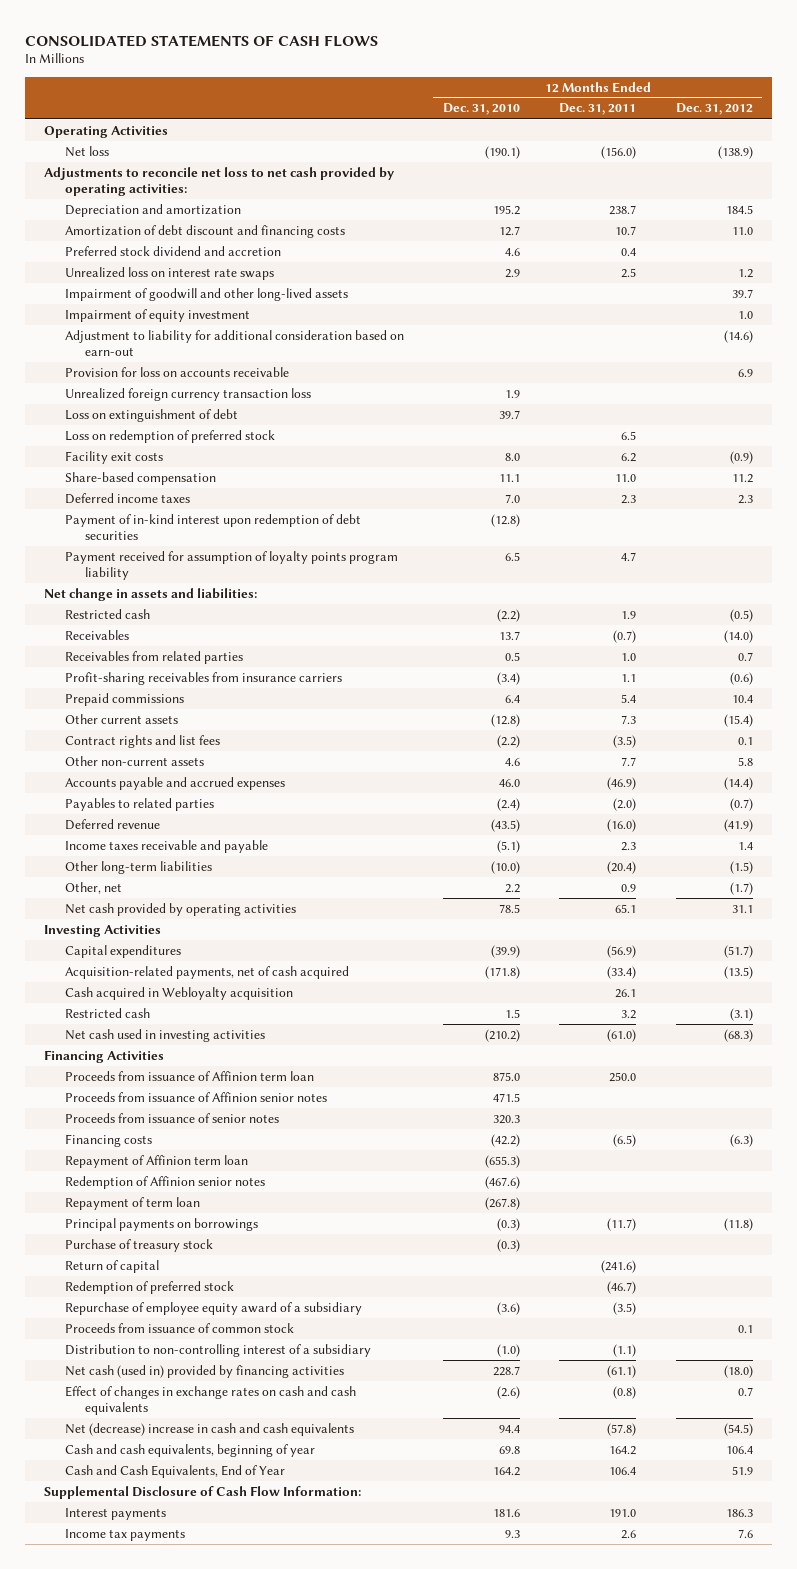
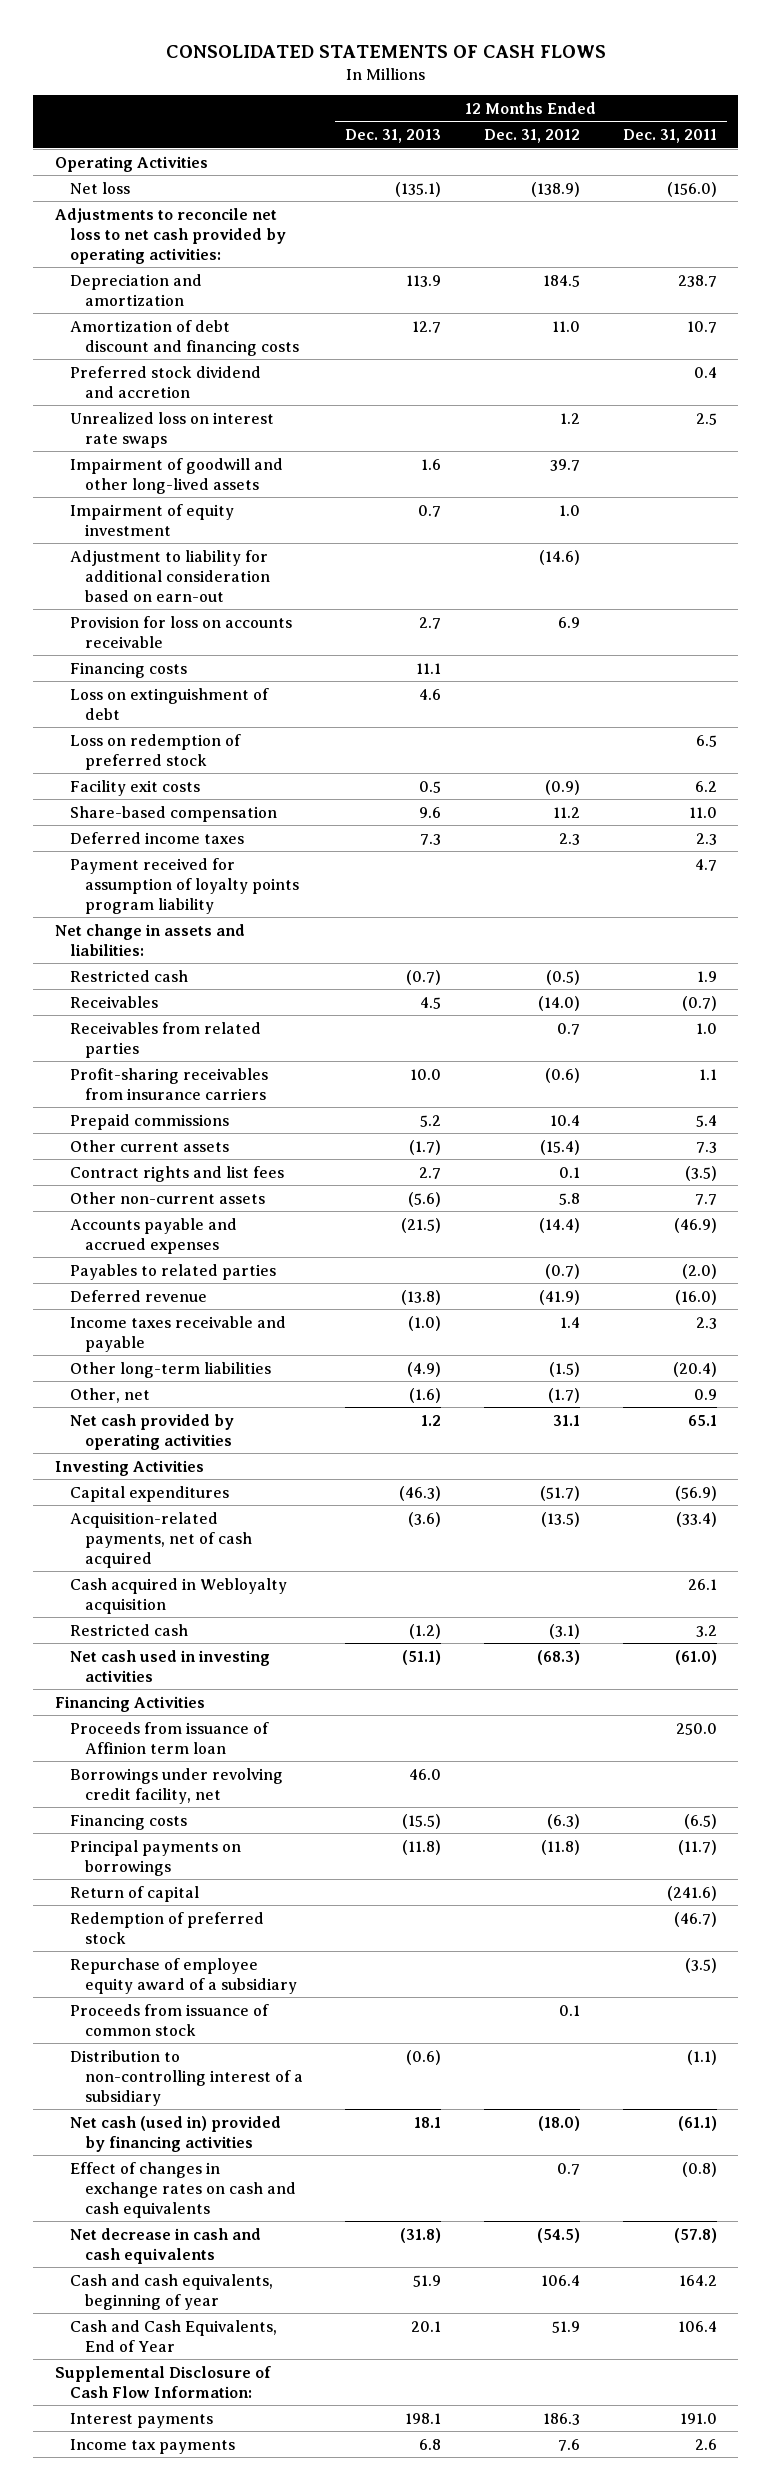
- | 12 Months Ended Dec. 31, 2010 | 12 Months Ended Dec. 31, 2011 | 12 Months Ended Dec. 31, 2012
+ | 12 Months Ended Dec. 31, 2013 | 12 Months Ended Dec. 31, 2012 | 12 Months Ended Dec. 31, 2011
- Unrealized foreign currency transaction loss | 1.9 | |
+ Financing costs | 11.1 | |
- Payment of in-kind interest upon redemption of debt securities | (12.8) | |
- Proceeds from issuance of Affinion senior notes | 471.5 | |
- Proceeds from issuance of senior notes | 320.3 | |
+ Borrowings under revolving credit facility, net | 46.0 | |
- Repayment of Affinion term loan | (655.3) | |
- Redemption of Affinion senior notes | (467.6) | |
- Repayment of term loan | (267.8) | |
- Purchase of treasury stock | (0.3) | |
- Net (decrease) increase in cash and cash equivalents | 94.4 | (57.8) | (54.5)
+ Net decrease in cash and cash equivalents | (31.8) | (54.5) | (57.8)

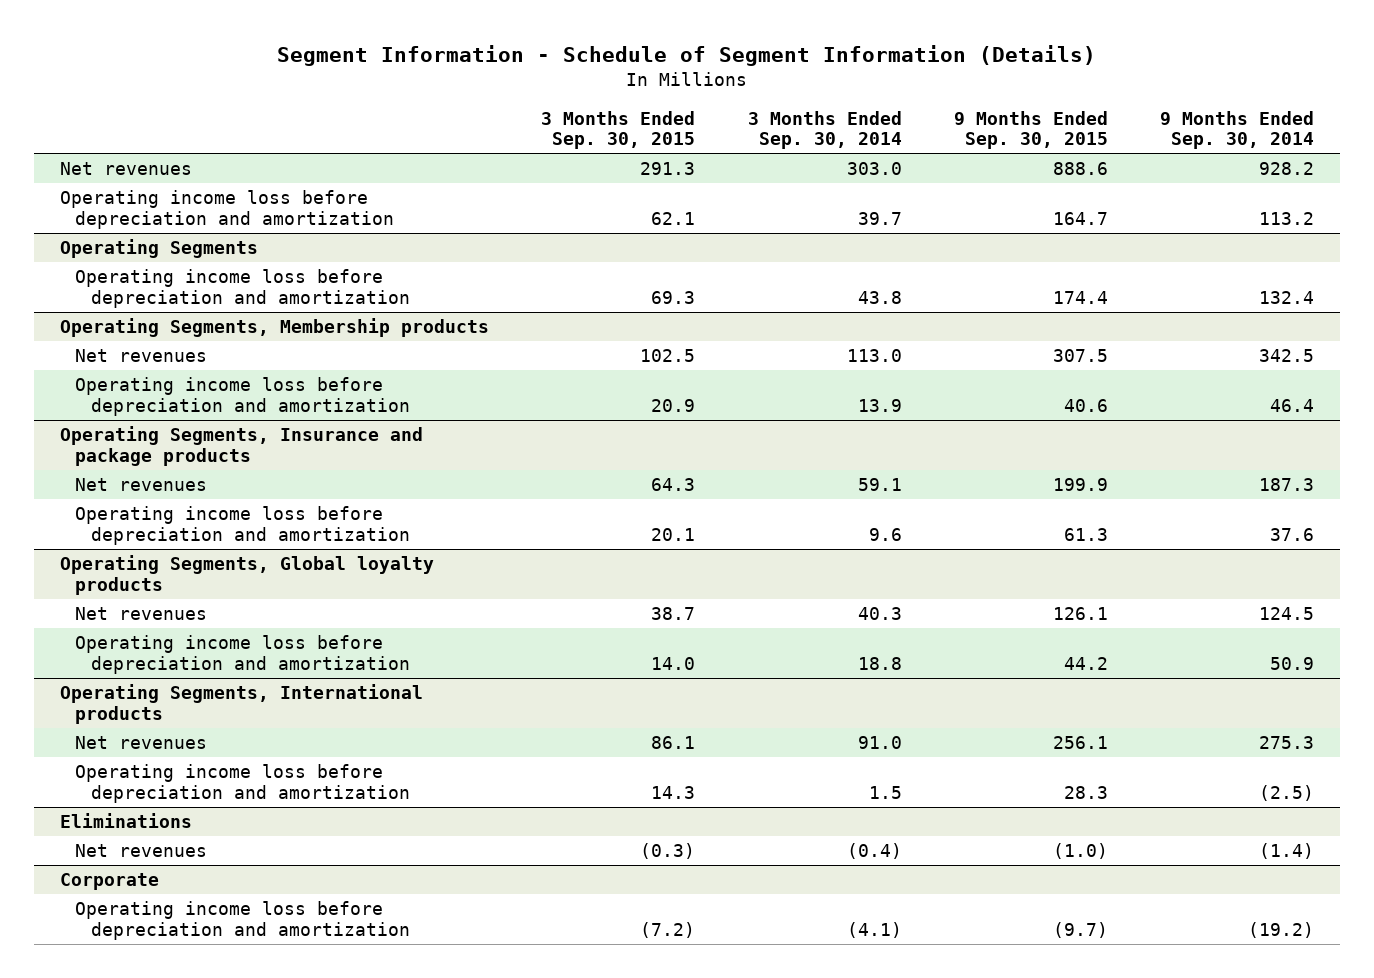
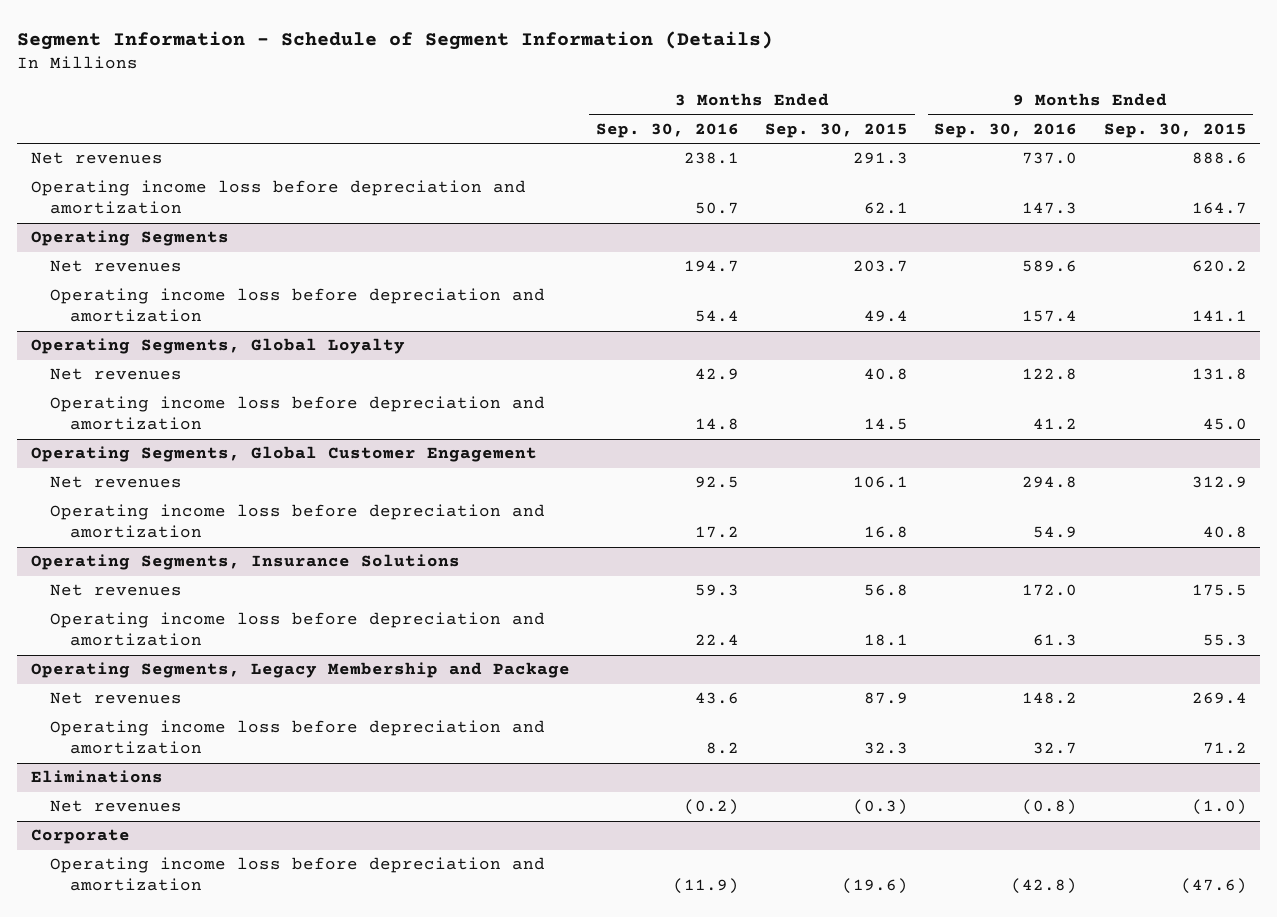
- | 3 Months Ended Sep. 30, 2015 | 3 Months Ended Sep. 30, 2014 | 9 Months Ended Sep. 30, 2015 | 9 Months Ended Sep. 30, 2014
+ | 3 Months Ended Sep. 30, 2016 | 3 Months Ended Sep. 30, 2015 | 9 Months Ended Sep. 30, 2016 | 9 Months Ended Sep. 30, 2015
@ Operating Segments
- Operating income loss before depreciation and amortization | 69.3 | 43.8 | 174.4 | 132.4
- Operating Segments, Membership products
- Net revenues | 102.5 | 113.0 | 307.5 | 342.5
- Operating income loss before depreciation and amortization | 20.9 | 13.9 | 40.6 | 46.4
- Operating Segments, Insurance and package products
- Net revenues | 64.3 | 59.1 | 199.9 | 187.3
- Operating income loss before depreciation and amortization | 20.1 | 9.6 | 61.3 | 37.6
- Operating Segments, Global loyalty products
- Net revenues | 38.7 | 40.3 | 126.1 | 124.5
- Operating income loss before depreciation and amortization | 14.0 | 18.8 | 44.2 | 50.9
- Operating Segments, International products
- Net revenues | 86.1 | 91.0 | 256.1 | 275.3
- Operating income loss before depreciation and amortization | 14.3 | 1.5 | 28.3 | (2.5)
@ Operating Segments
+ Net revenues | 194.7 | 203.7 | 589.6 | 620.2
+ Operating income loss before depreciation and amortization | 54.4 | 49.4 | 157.4 | 141.1
+ Operating Segments, Global Loyalty
+ Net revenues | 42.9 | 40.8 | 122.8 | 131.8
+ Operating income loss before depreciation and amortization | 14.8 | 14.5 | 41.2 | 45.0
+ Operating Segments, Global Customer Engagement
+ Net revenues | 92.5 | 106.1 | 294.8 | 312.9
+ Operating income loss before depreciation and amortization | 17.2 | 16.8 | 54.9 | 40.8
+ Operating Segments, Insurance Solutions
+ Net revenues | 59.3 | 56.8 | 172.0 | 175.5
+ Operating income loss before depreciation and amortization | 22.4 | 18.1 | 61.3 | 55.3
+ Operating Segments, Legacy Membership and Package
+ Net revenues | 43.6 | 87.9 | 148.2 | 269.4
+ Operating income loss before depreciation and amortization | 8.2 | 32.3 | 32.7 | 71.2
@ Corporate
- Operating income loss before depreciation and amortization | (7.2) | (4.1) | (9.7) | (19.2)
+ Operating income loss before depreciation and amortization | (11.9) | (19.6) | (42.8) | (47.6)

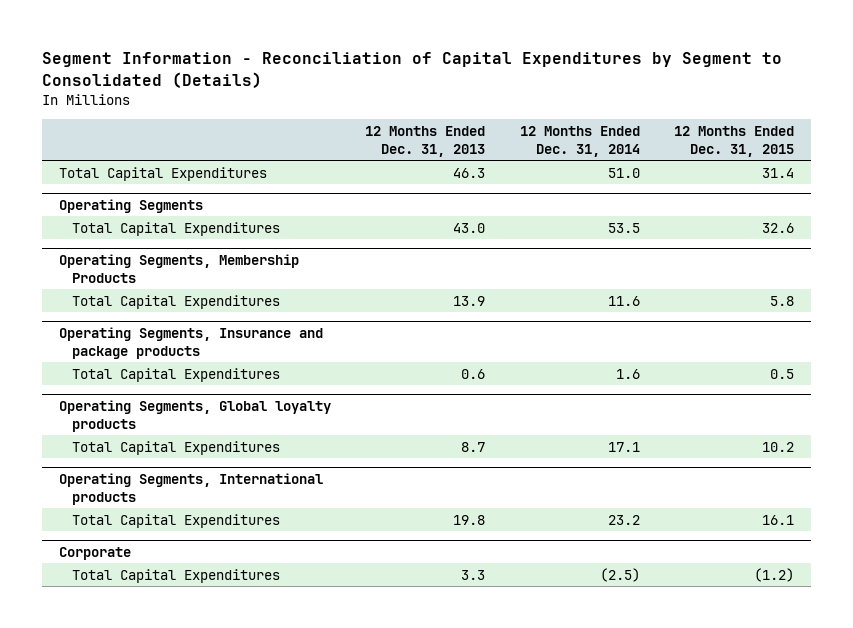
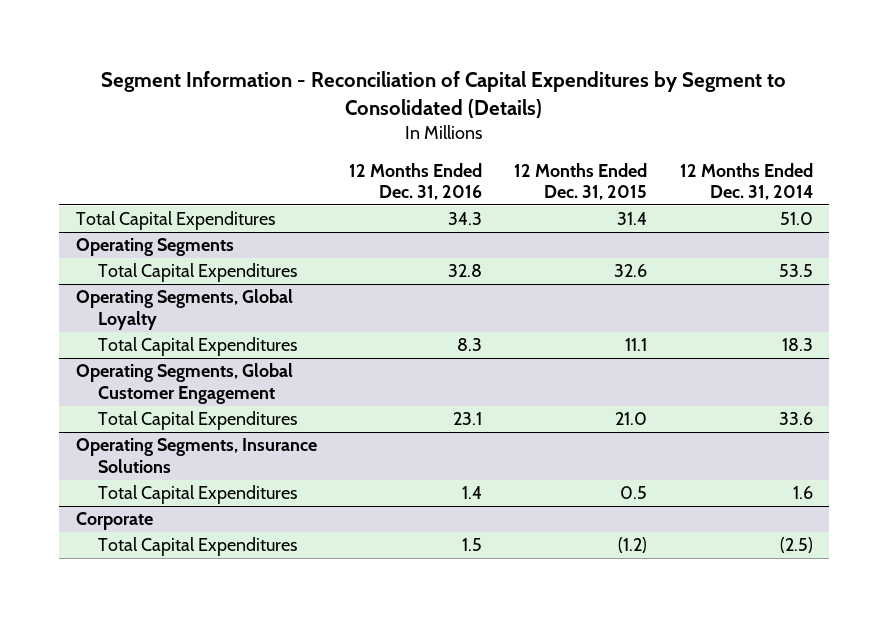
- | 12 Months Ended Dec. 31, 2013 | 12 Months Ended Dec. 31, 2014 | 12 Months Ended Dec. 31, 2015
+ | 12 Months Ended Dec. 31, 2016 | 12 Months Ended Dec. 31, 2015 | 12 Months Ended Dec. 31, 2014
- Operating Segments, Membership Products
- Total Capital Expenditures | 13.9 | 11.6 | 5.8
- Operating Segments, Insurance and package products
+ Operating Segments, Global Loyalty
+ Total Capital Expenditures | 8.3 | 11.1 | 18.3
+ Operating Segments, Global Customer Engagement
+ Total Capital Expenditures | 23.1 | 21.0 | 33.6
+ Operating Segments, Insurance Solutions
- Operating Segments, Global loyalty products
- Total Capital Expenditures | 8.7 | 17.1 | 10.2
- Operating Segments, International products
- Total Capital Expenditures | 19.8 | 23.2 | 16.1

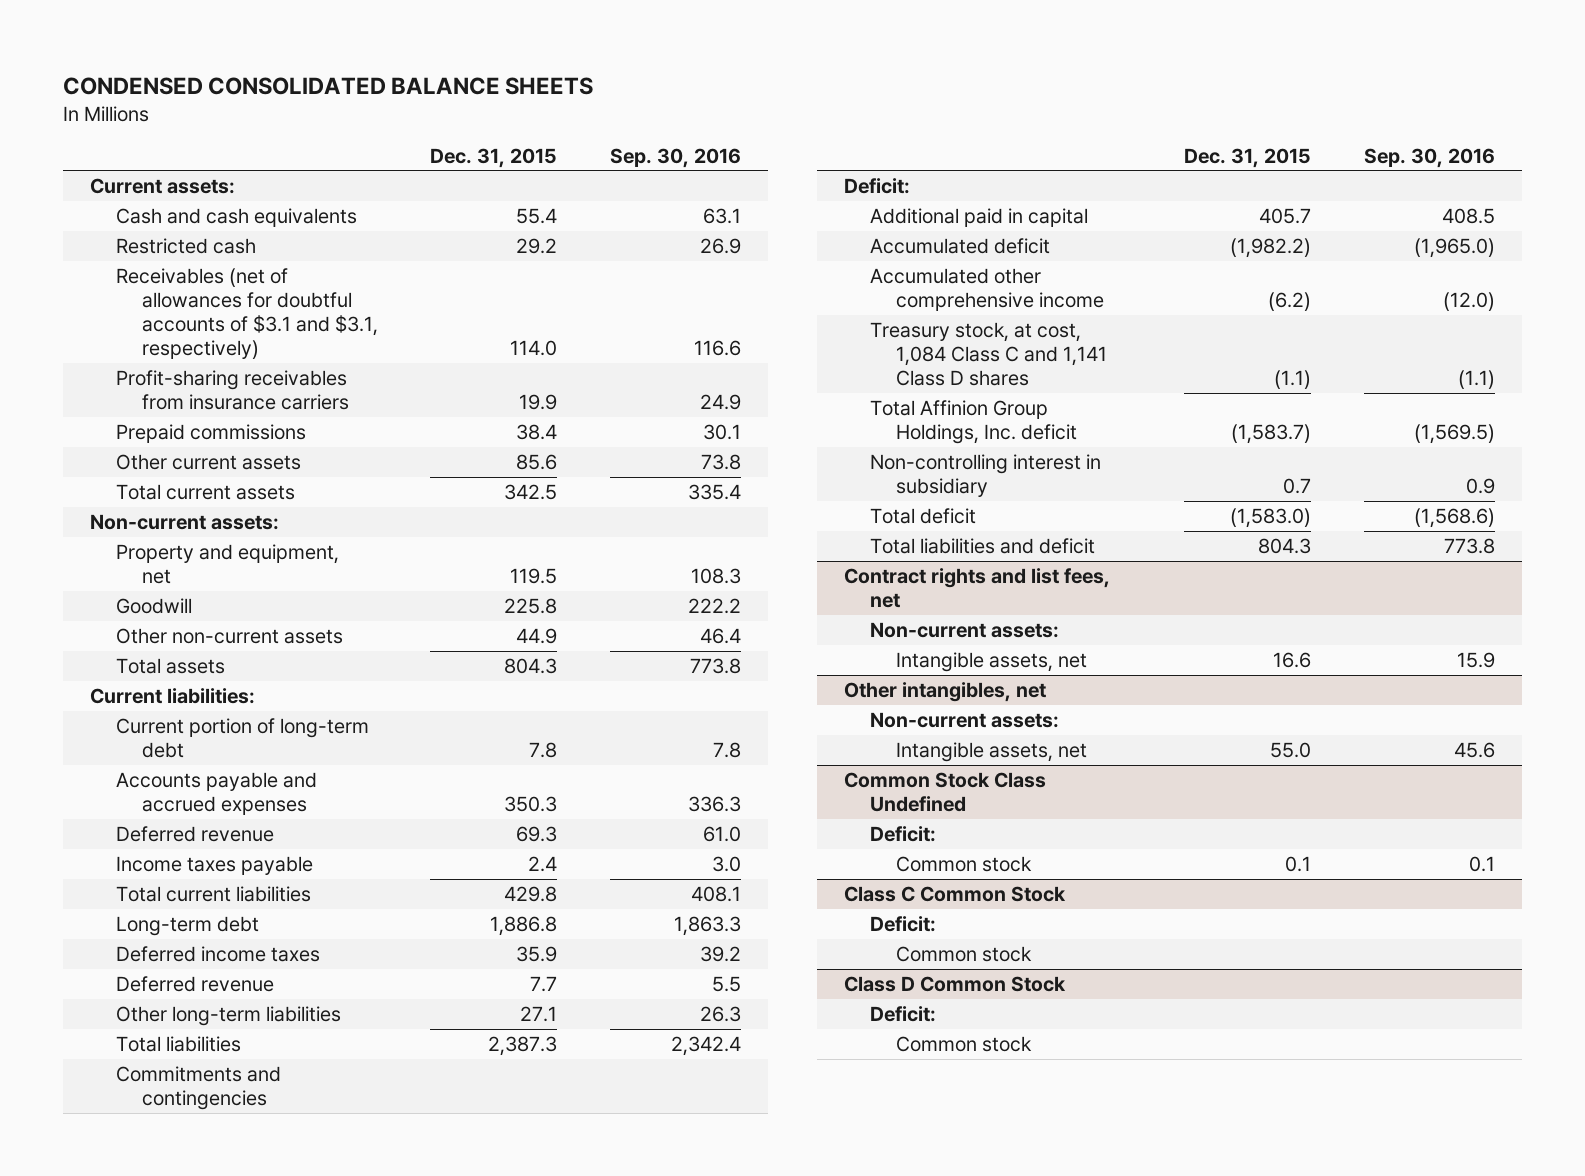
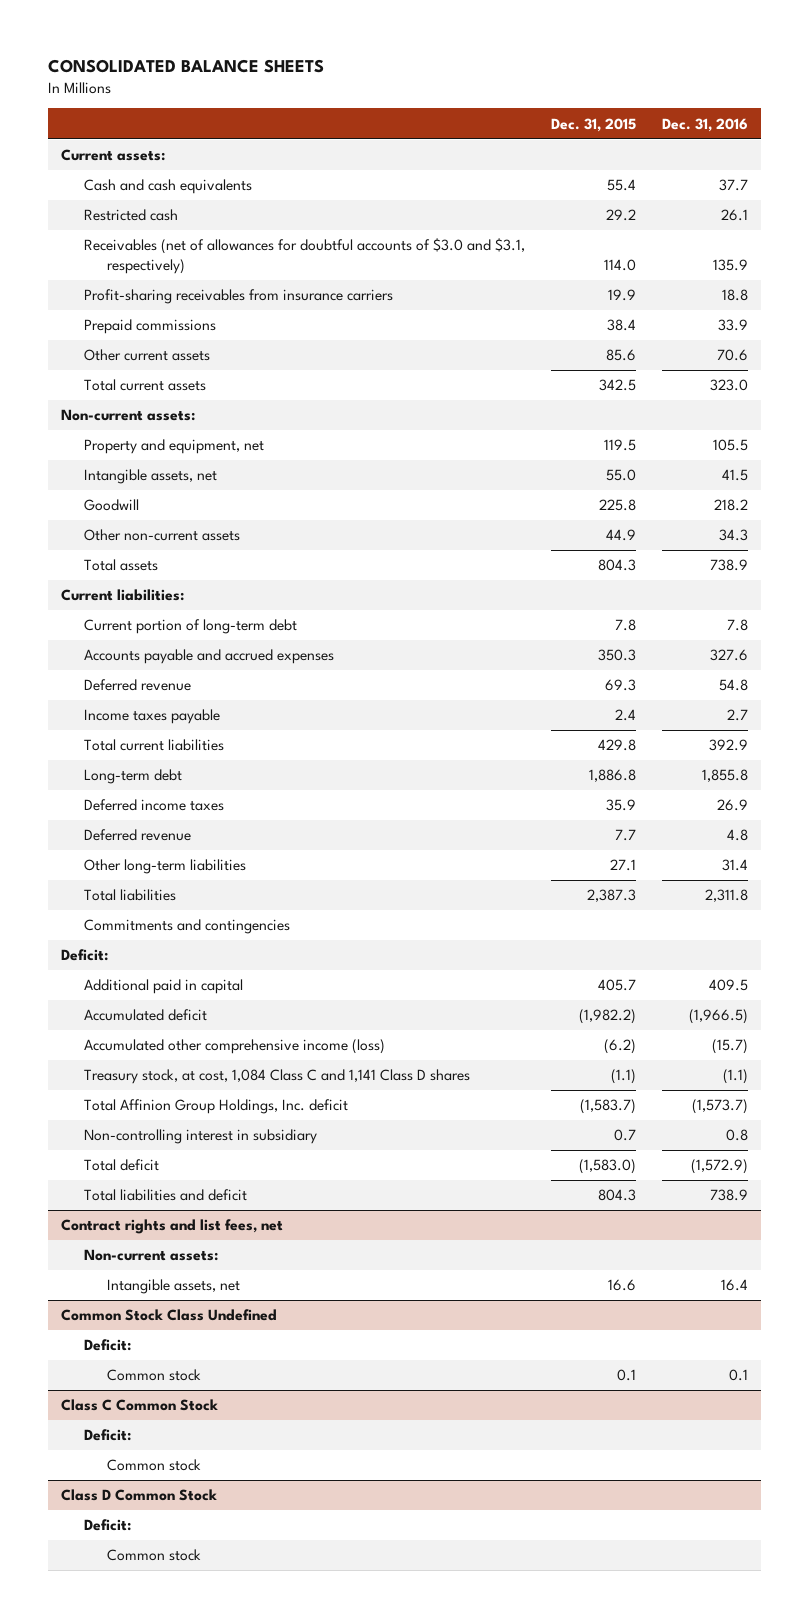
- CONDENSED CONSOLIDATED BALANCE SHEETS
+ CONSOLIDATED BALANCE SHEETS
- | Dec. 31, 2015 | Sep. 30, 2016
+ | Dec. 31, 2015 | Dec. 31, 2016
- Receivables (net of allowances for doubtful accounts of $3.1 and $3.1, respectively) | 114.0 | 116.6
+ Receivables (net of allowances for doubtful accounts of $3.0 and $3.1, respectively) | 114.0 | 135.9
+ Intangible assets, net | 55.0 | 41.5
- Accumulated other comprehensive income | (6.2) | (12.0)
+ Accumulated other comprehensive income (loss) | (6.2) | (15.7)
- Other intangibles, net
- Non-current assets:
- Intangible assets, net | 55.0 | 45.6

